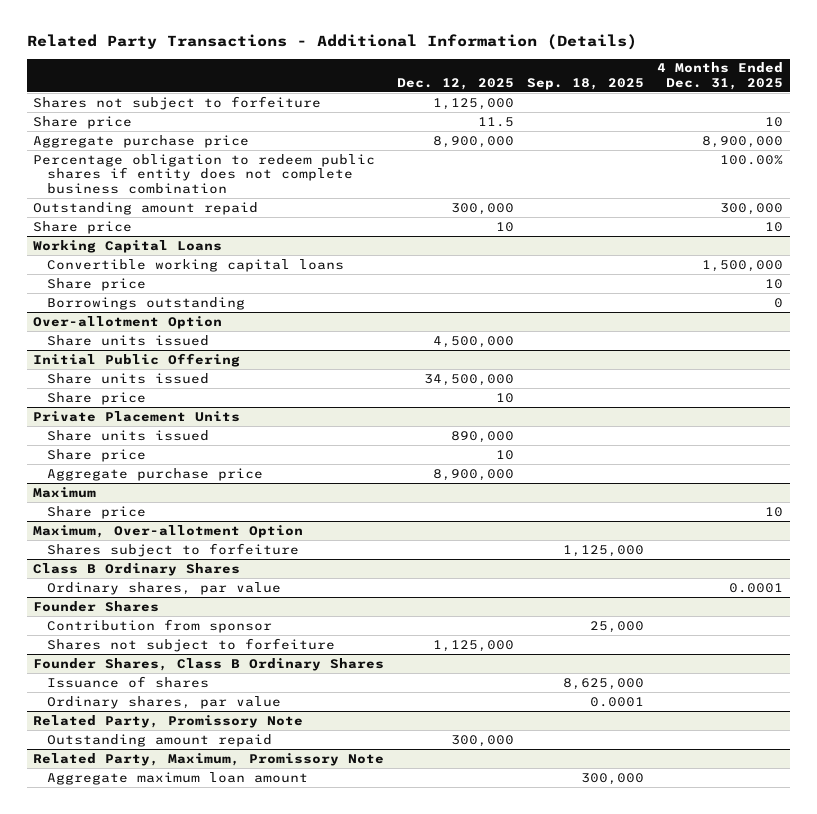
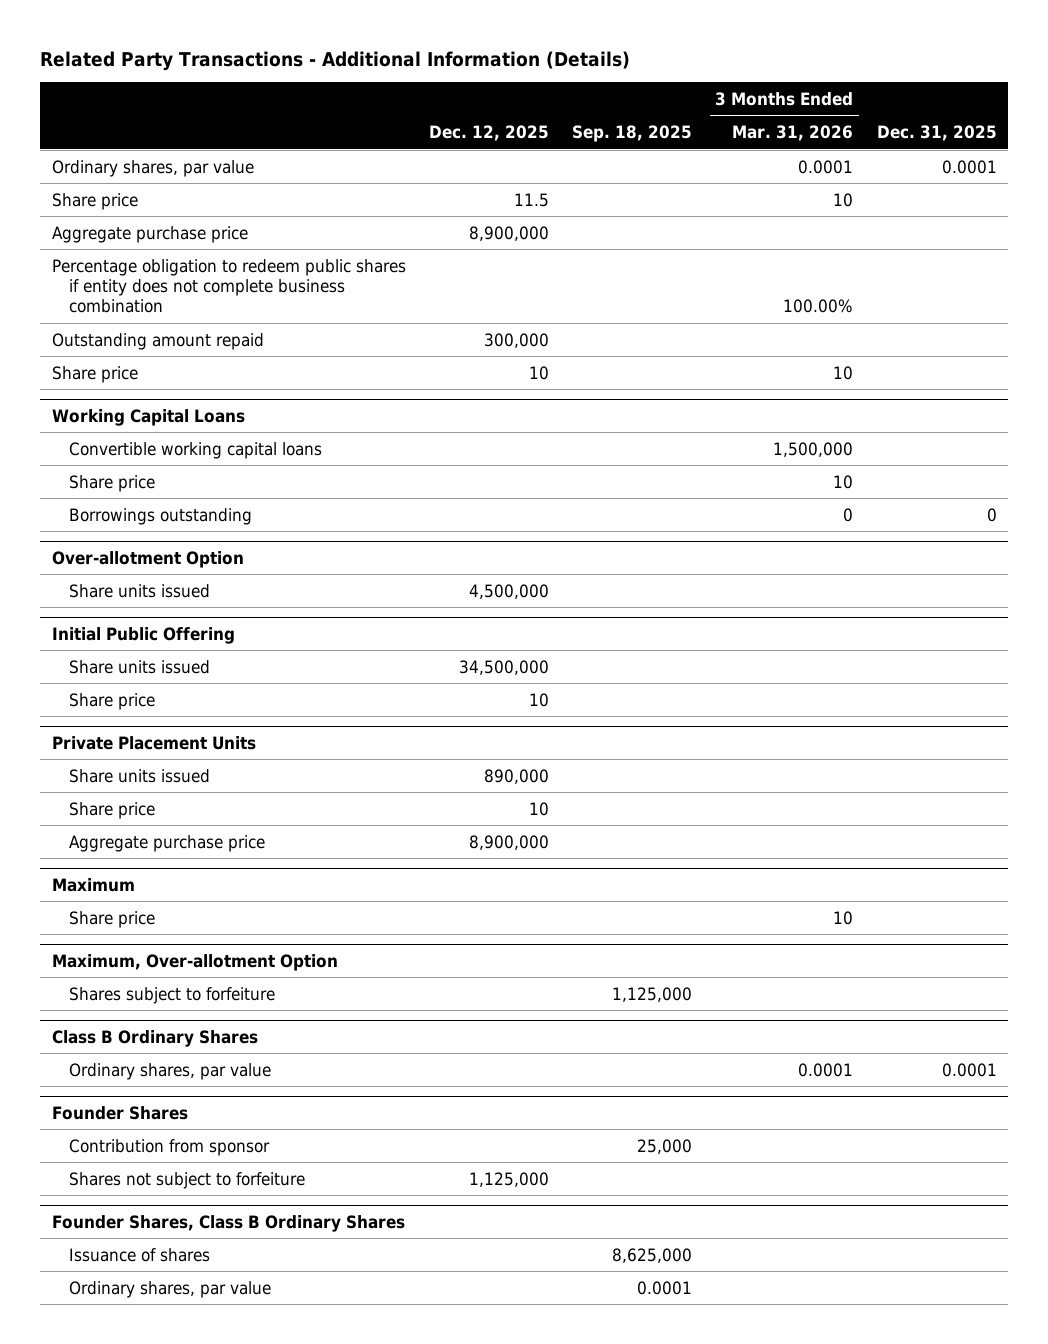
- | Dec. 12, 2025 | Sep. 18, 2025 | 4 Months Ended Dec. 31, 2025
+ | Dec. 12, 2025 | Sep. 18, 2025 | 3 Months Ended Mar. 31, 2026 | Dec. 31, 2025
- Shares not subject to forfeiture | 1,125,000 | |
+ Ordinary shares, par value | | | 0.0001 | 0.0001
- Related Party, Promissory Note
- Outstanding amount repaid | 300,000 | |
- Related Party, Maximum, Promissory Note
- Aggregate maximum loan amount | | 300,000 |

